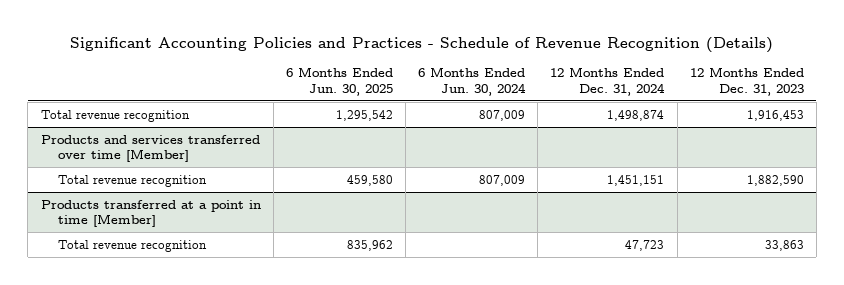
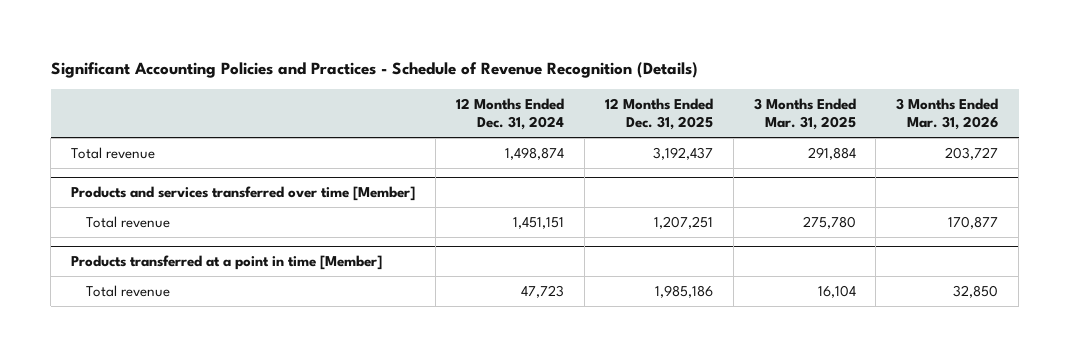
- | 6 Months Ended Jun. 30, 2025 | 6 Months Ended Jun. 30, 2024 | 12 Months Ended Dec. 31, 2024 | 12 Months Ended Dec. 31, 2023
+ | 12 Months Ended Dec. 31, 2024 | 12 Months Ended Dec. 31, 2025 | 3 Months Ended Mar. 31, 2025 | 3 Months Ended Mar. 31, 2026
- Total revenue recognition | 1,295,542 | 807,009 | 1,498,874 | 1,916,453
+ Total revenue | 1,498,874 | 3,192,437 | 291,884 | 203,727
@ Products and services transferred over time [Member]
- Total revenue recognition | 459,580 | 807,009 | 1,451,151 | 1,882,590
+ Total revenue | 1,451,151 | 1,207,251 | 275,780 | 170,877
@ Products transferred at a point in time [Member]
- Total revenue recognition | 835,962 | | 47,723 | 33,863
+ Total revenue | 47,723 | 1,985,186 | 16,104 | 32,850

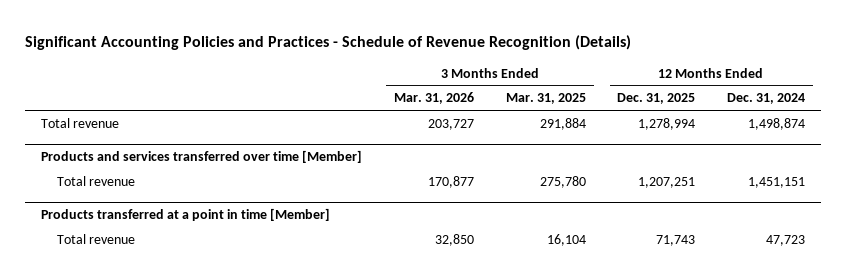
- | 12 Months Ended Dec. 31, 2024 | 12 Months Ended Dec. 31, 2025 | 3 Months Ended Mar. 31, 2025 | 3 Months Ended Mar. 31, 2026
+ | 3 Months Ended Mar. 31, 2026 | 3 Months Ended Mar. 31, 2025 | 12 Months Ended Dec. 31, 2025 | 12 Months Ended Dec. 31, 2024
- Total revenue | 1,498,874 | 3,192,437 | 291,884 | 203,727
+ Total revenue | 203,727 | 291,884 | 1,278,994 | 1,498,874
@ Products transferred at a point in time [Member]
- Total revenue | 47,723 | 1,985,186 | 16,104 | 32,850
+ Total revenue | 32,850 | 16,104 | 71,743 | 47,723

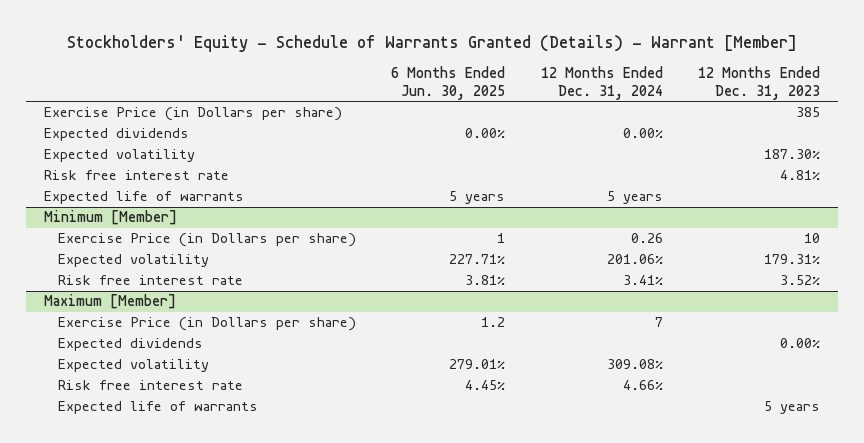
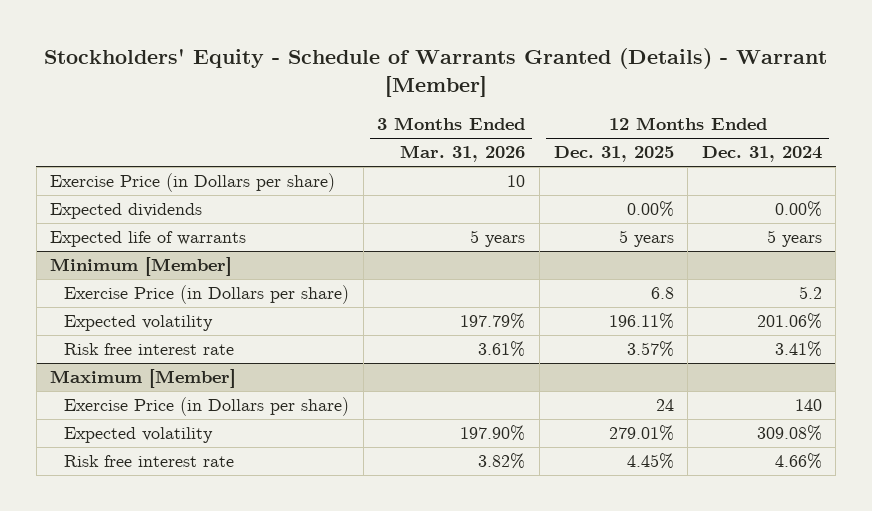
- | 6 Months Ended Jun. 30, 2025 | 12 Months Ended Dec. 31, 2024 | 12 Months Ended Dec. 31, 2023
+ | 3 Months Ended Mar. 31, 2026 | 12 Months Ended Dec. 31, 2025 | 12 Months Ended Dec. 31, 2024
- Expected volatility | | | 187.30%
- Risk free interest rate | | | 4.81%
@ Minimum [Member]
- Exercise Price (in Dollars per share) | 1 | 0.26 | 10
+ Exercise Price (in Dollars per share) | | 6.8 | 5.2
@ Maximum [Member]
- Exercise Price (in Dollars per share) | 1.2 | 7 |
- Expected dividends | | | 0.00%
+ Exercise Price (in Dollars per share) | | 24 | 140
- Expected life of warrants | | | 5 years

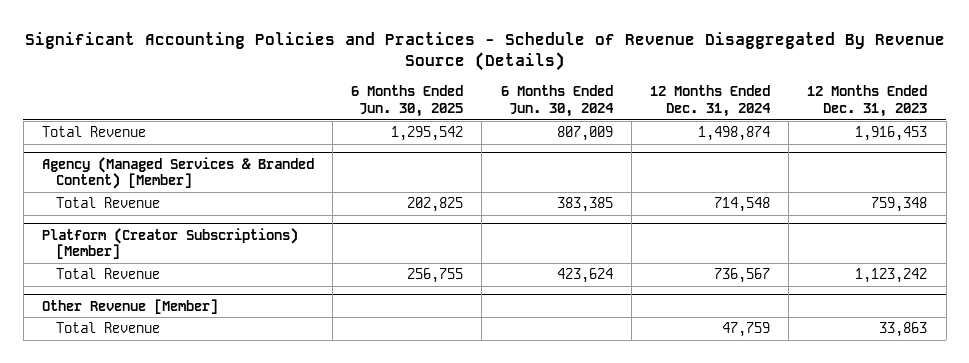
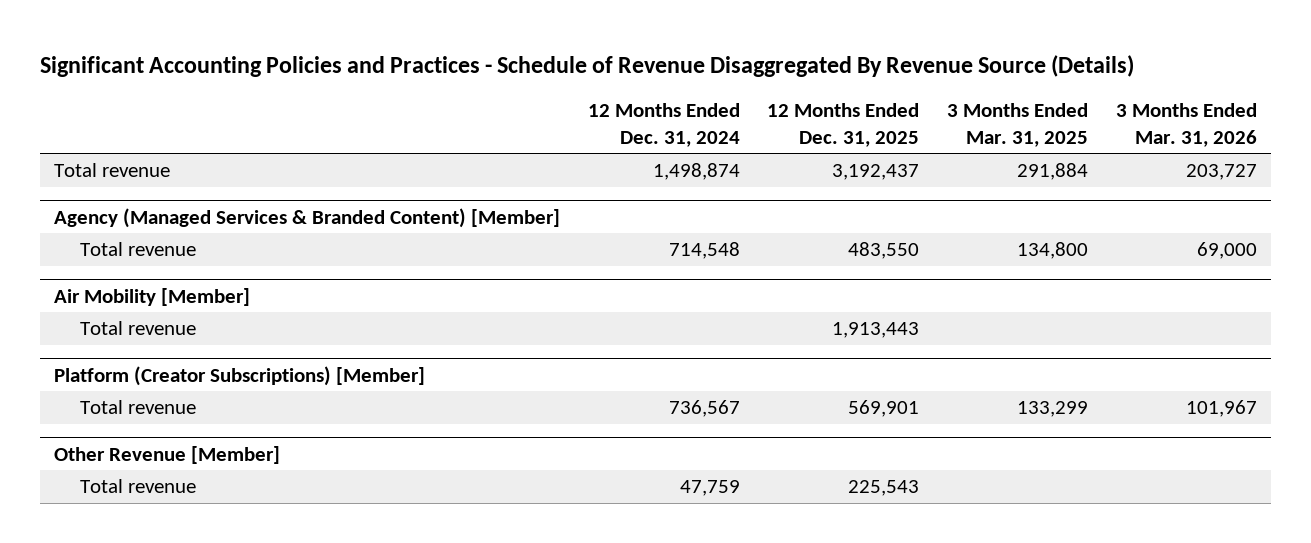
- | 6 Months Ended Jun. 30, 2025 | 6 Months Ended Jun. 30, 2024 | 12 Months Ended Dec. 31, 2024 | 12 Months Ended Dec. 31, 2023
+ | 12 Months Ended Dec. 31, 2024 | 12 Months Ended Dec. 31, 2025 | 3 Months Ended Mar. 31, 2025 | 3 Months Ended Mar. 31, 2026
- Total Revenue | 1,295,542 | 807,009 | 1,498,874 | 1,916,453
+ Total revenue | 1,498,874 | 3,192,437 | 291,884 | 203,727
@ Agency (Managed Services & Branded Content) [Member]
- Total Revenue | 202,825 | 383,385 | 714,548 | 759,348
+ Total revenue | 714,548 | 483,550 | 134,800 | 69,000
+ Air Mobility [Member]
+ Total revenue | | 1,913,443 | |
@ Platform (Creator Subscriptions) [Member]
- Total Revenue | 256,755 | 423,624 | 736,567 | 1,123,242
+ Total revenue | 736,567 | 569,901 | 133,299 | 101,967
@ Other Revenue [Member]
- Total Revenue | | | 47,759 | 33,863
+ Total revenue | 47,759 | 225,543 | |

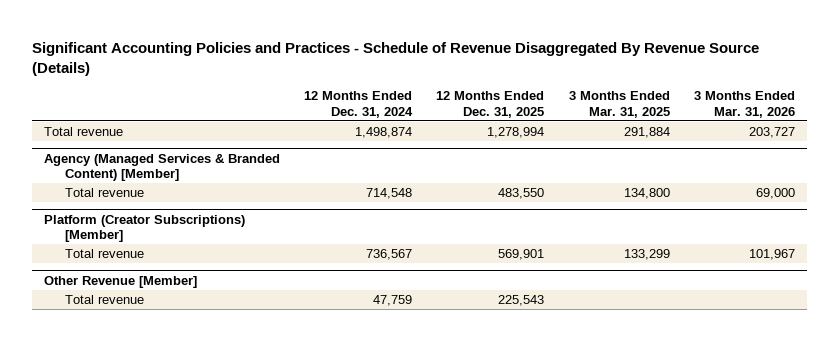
- Total revenue | 1,498,874 | 3,192,437 | 291,884 | 203,727
+ Total revenue | 1,498,874 | 1,278,994 | 291,884 | 203,727
- Air Mobility [Member]
- Total revenue | | 1,913,443 | |

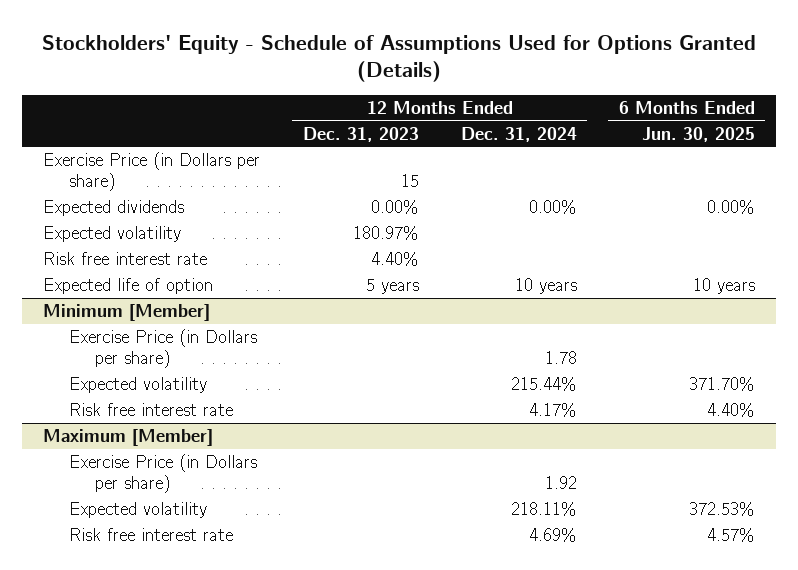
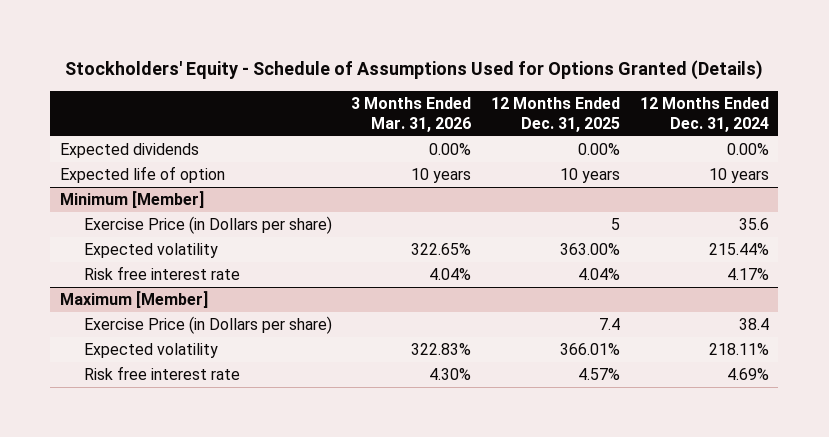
- | 12 Months Ended Dec. 31, 2023 | 12 Months Ended Dec. 31, 2024 | 6 Months Ended Jun. 30, 2025
+ | 3 Months Ended Mar. 31, 2026 | 12 Months Ended Dec. 31, 2025 | 12 Months Ended Dec. 31, 2024
- Exercise Price (in Dollars per share) | 15 | |
- Expected volatility | 180.97% | |
- Risk free interest rate | 4.40% | |
@ Minimum [Member]
- Exercise Price (in Dollars per share) | | 1.78 |
+ Exercise Price (in Dollars per share) | | 5 | 35.6
@ Maximum [Member]
- Exercise Price (in Dollars per share) | | 1.92 |
+ Exercise Price (in Dollars per share) | | 7.4 | 38.4

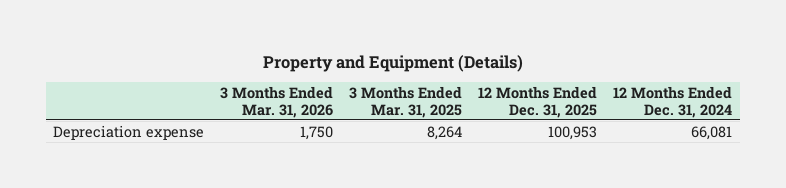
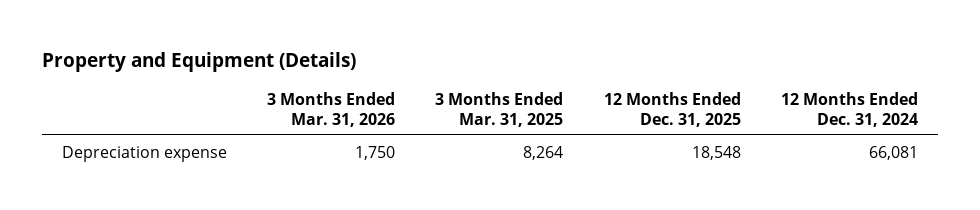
- Depreciation expense | 1,750 | 8,264 | 100,953 | 66,081
+ Depreciation expense | 1,750 | 8,264 | 18,548 | 66,081

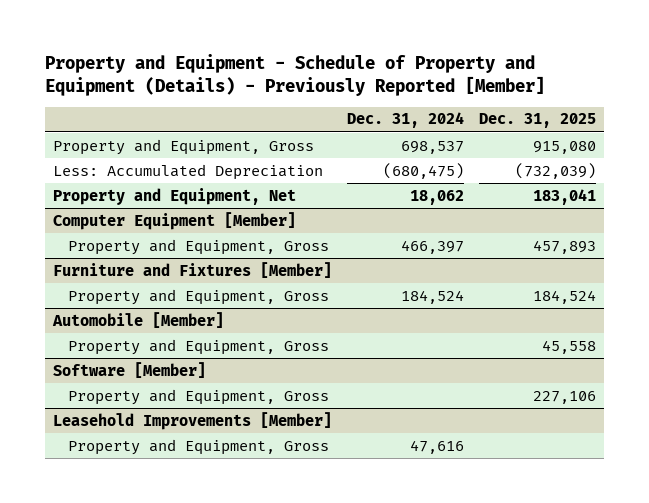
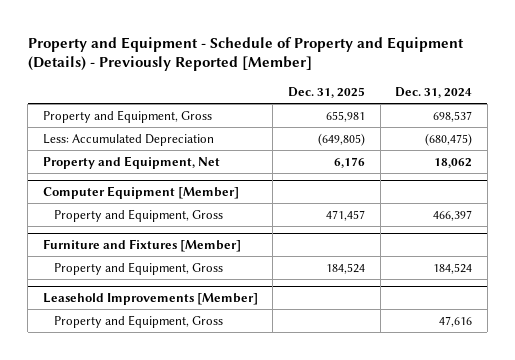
- | Dec. 31, 2024 | Dec. 31, 2025
+ | Dec. 31, 2025 | Dec. 31, 2024
- Property and Equipment, Gross | 698,537 | 915,080
- Less: Accumulated Depreciation | (680,475) | (732,039)
- Property and Equipment, Net | 18,062 | 183,041
+ Property and Equipment, Gross | 655,981 | 698,537
+ Less: Accumulated Depreciation | (649,805) | (680,475)
+ Property and Equipment, Net | 6,176 | 18,062
@ Computer Equipment [Member]
- Property and Equipment, Gross | 466,397 | 457,893
+ Property and Equipment, Gross | 471,457 | 466,397
- Automobile [Member]
- Property and Equipment, Gross | | 45,558
- Software [Member]
- Property and Equipment, Gross | | 227,106

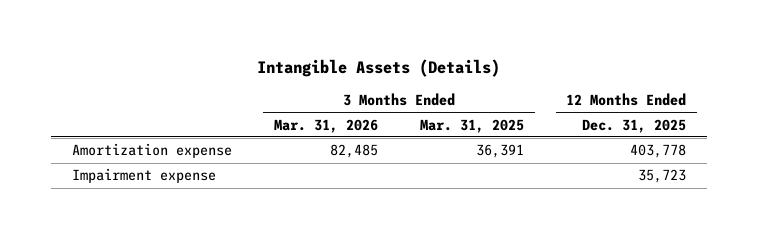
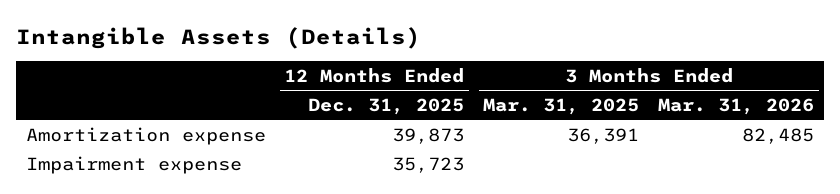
- | 3 Months Ended Mar. 31, 2026 | 3 Months Ended Mar. 31, 2025 | 12 Months Ended Dec. 31, 2025
+ | 12 Months Ended Dec. 31, 2025 | 3 Months Ended Mar. 31, 2025 | 3 Months Ended Mar. 31, 2026
- Amortization expense | 82,485 | 36,391 | 403,778
+ Amortization expense | 39,873 | 36,391 | 82,485

